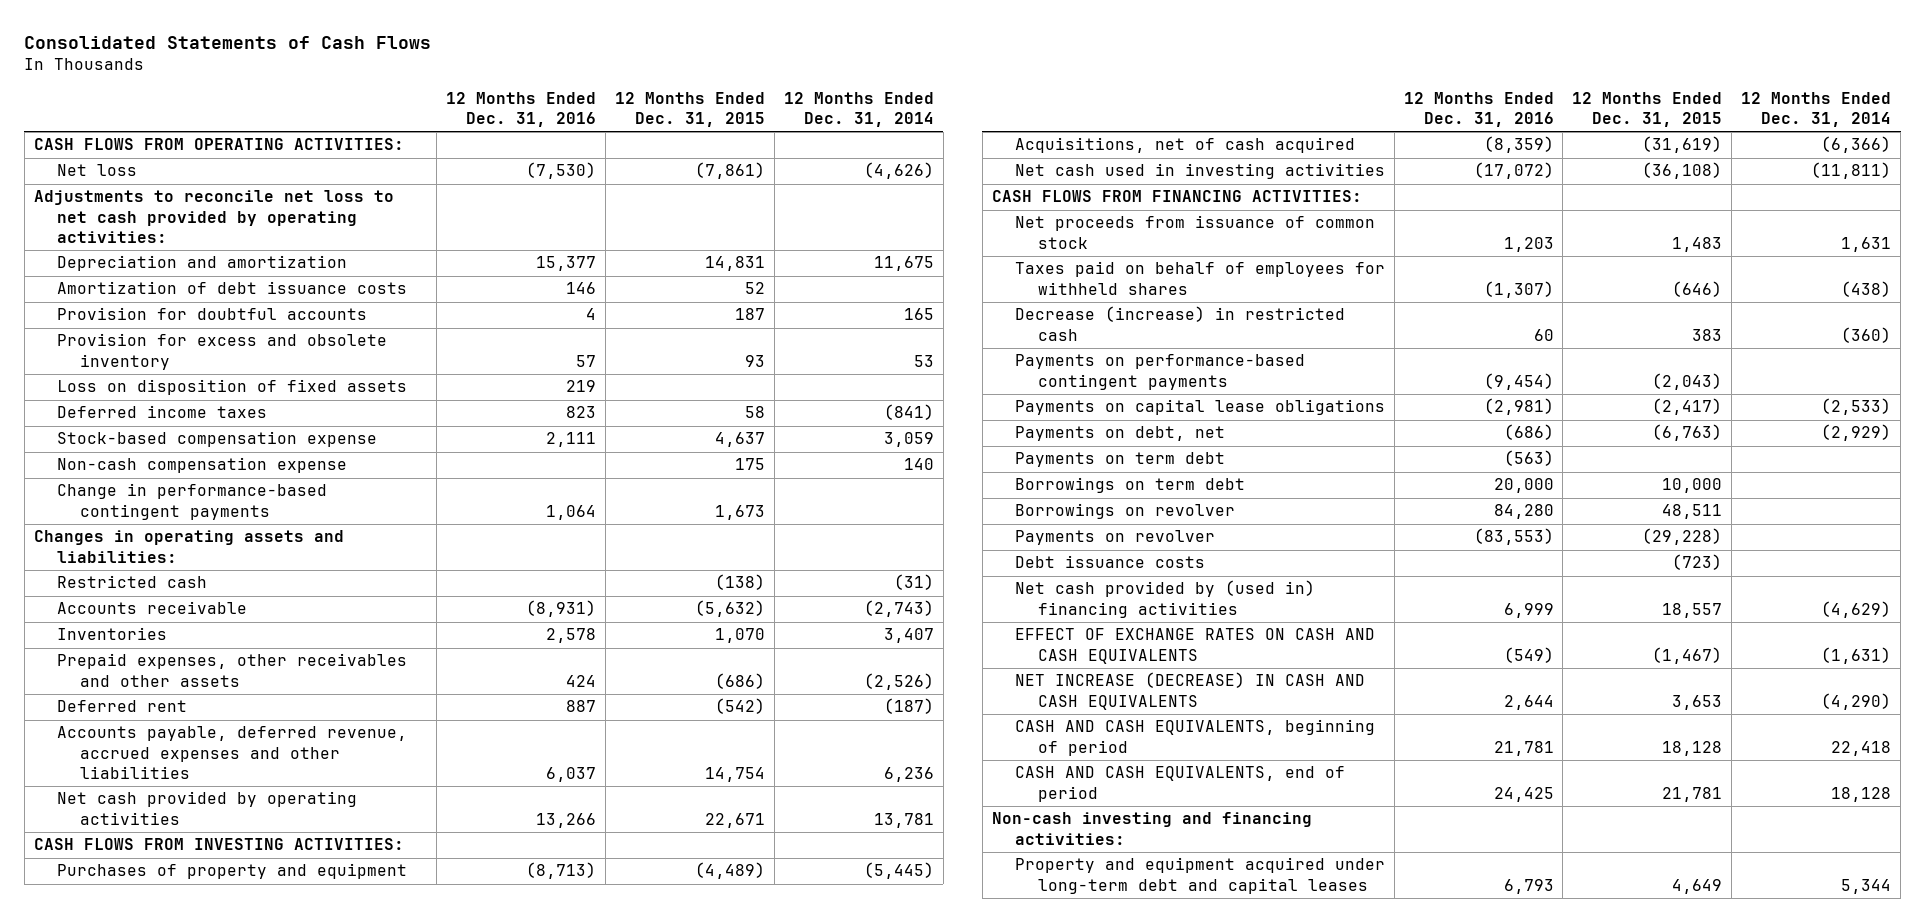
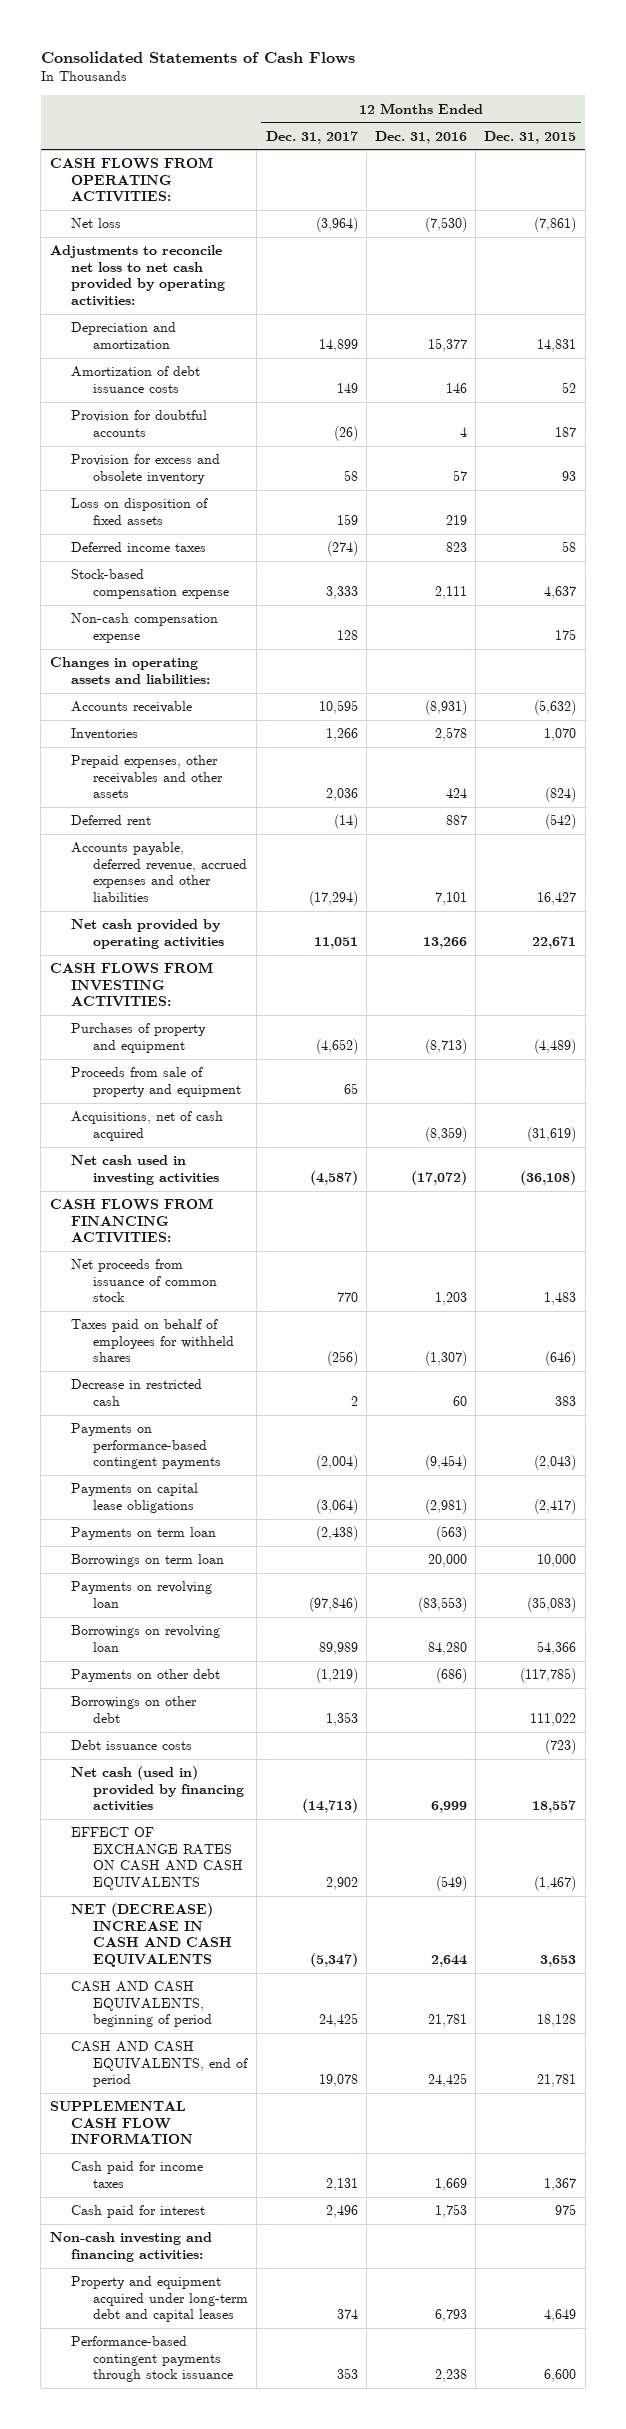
- | 12 Months Ended Dec. 31, 2016 | 12 Months Ended Dec. 31, 2015 | 12 Months Ended Dec. 31, 2014
+ | 12 Months Ended Dec. 31, 2017 | 12 Months Ended Dec. 31, 2016 | 12 Months Ended Dec. 31, 2015
- Change in performance-based contingent payments | 1,064 | 1,673 |
- Restricted cash | | (138) | (31)
- Prepaid expenses, other receivables and other assets | 424 | (686) | (2,526)
+ Prepaid expenses, other receivables and other assets | 2,036 | 424 | (824)
- Accounts payable, deferred revenue, accrued expenses and other liabilities | 6,037 | 14,754 | 6,236
+ Accounts payable, deferred revenue, accrued expenses and other liabilities | (17,294) | 7,101 | 16,427
+ Proceeds from sale of property and equipment | 65 | |
- Decrease (increase) in restricted cash | 60 | 383 | (360)
+ Decrease in restricted cash | 2 | 60 | 383
- Payments on debt, net | (686) | (6,763) | (2,929)
- Payments on term debt | (563) | |
- Borrowings on term debt | 20,000 | 10,000 |
- Borrowings on revolver | 84,280 | 48,511 |
- Payments on revolver | (83,553) | (29,228) |
+ Payments on term loan | (2,438) | (563) |
+ Borrowings on term loan | | 20,000 | 10,000
+ Payments on revolving loan | (97,846) | (83,553) | (35,083)
+ Borrowings on revolving loan | 89,989 | 84,280 | 54,366
+ Payments on other debt | (1,219) | (686) | (117,785)
+ Borrowings on other debt | 1,353 | | 111,022
- Net cash provided by (used in) financing activities | 6,999 | 18,557 | (4,629)
+ Net cash (used in) provided by financing activities | (14,713) | 6,999 | 18,557
- NET INCREASE (DECREASE) IN CASH AND CASH EQUIVALENTS | 2,644 | 3,653 | (4,290)
+ NET (DECREASE) INCREASE IN CASH AND CASH EQUIVALENTS | (5,347) | 2,644 | 3,653
+ SUPPLEMENTAL CASH FLOW INFORMATION
+ Cash paid for income taxes | 2,131 | 1,669 | 1,367
+ Cash paid for interest | 2,496 | 1,753 | 975
+ Performance-based contingent payments through stock issuance | 353 | 2,238 | 6,600

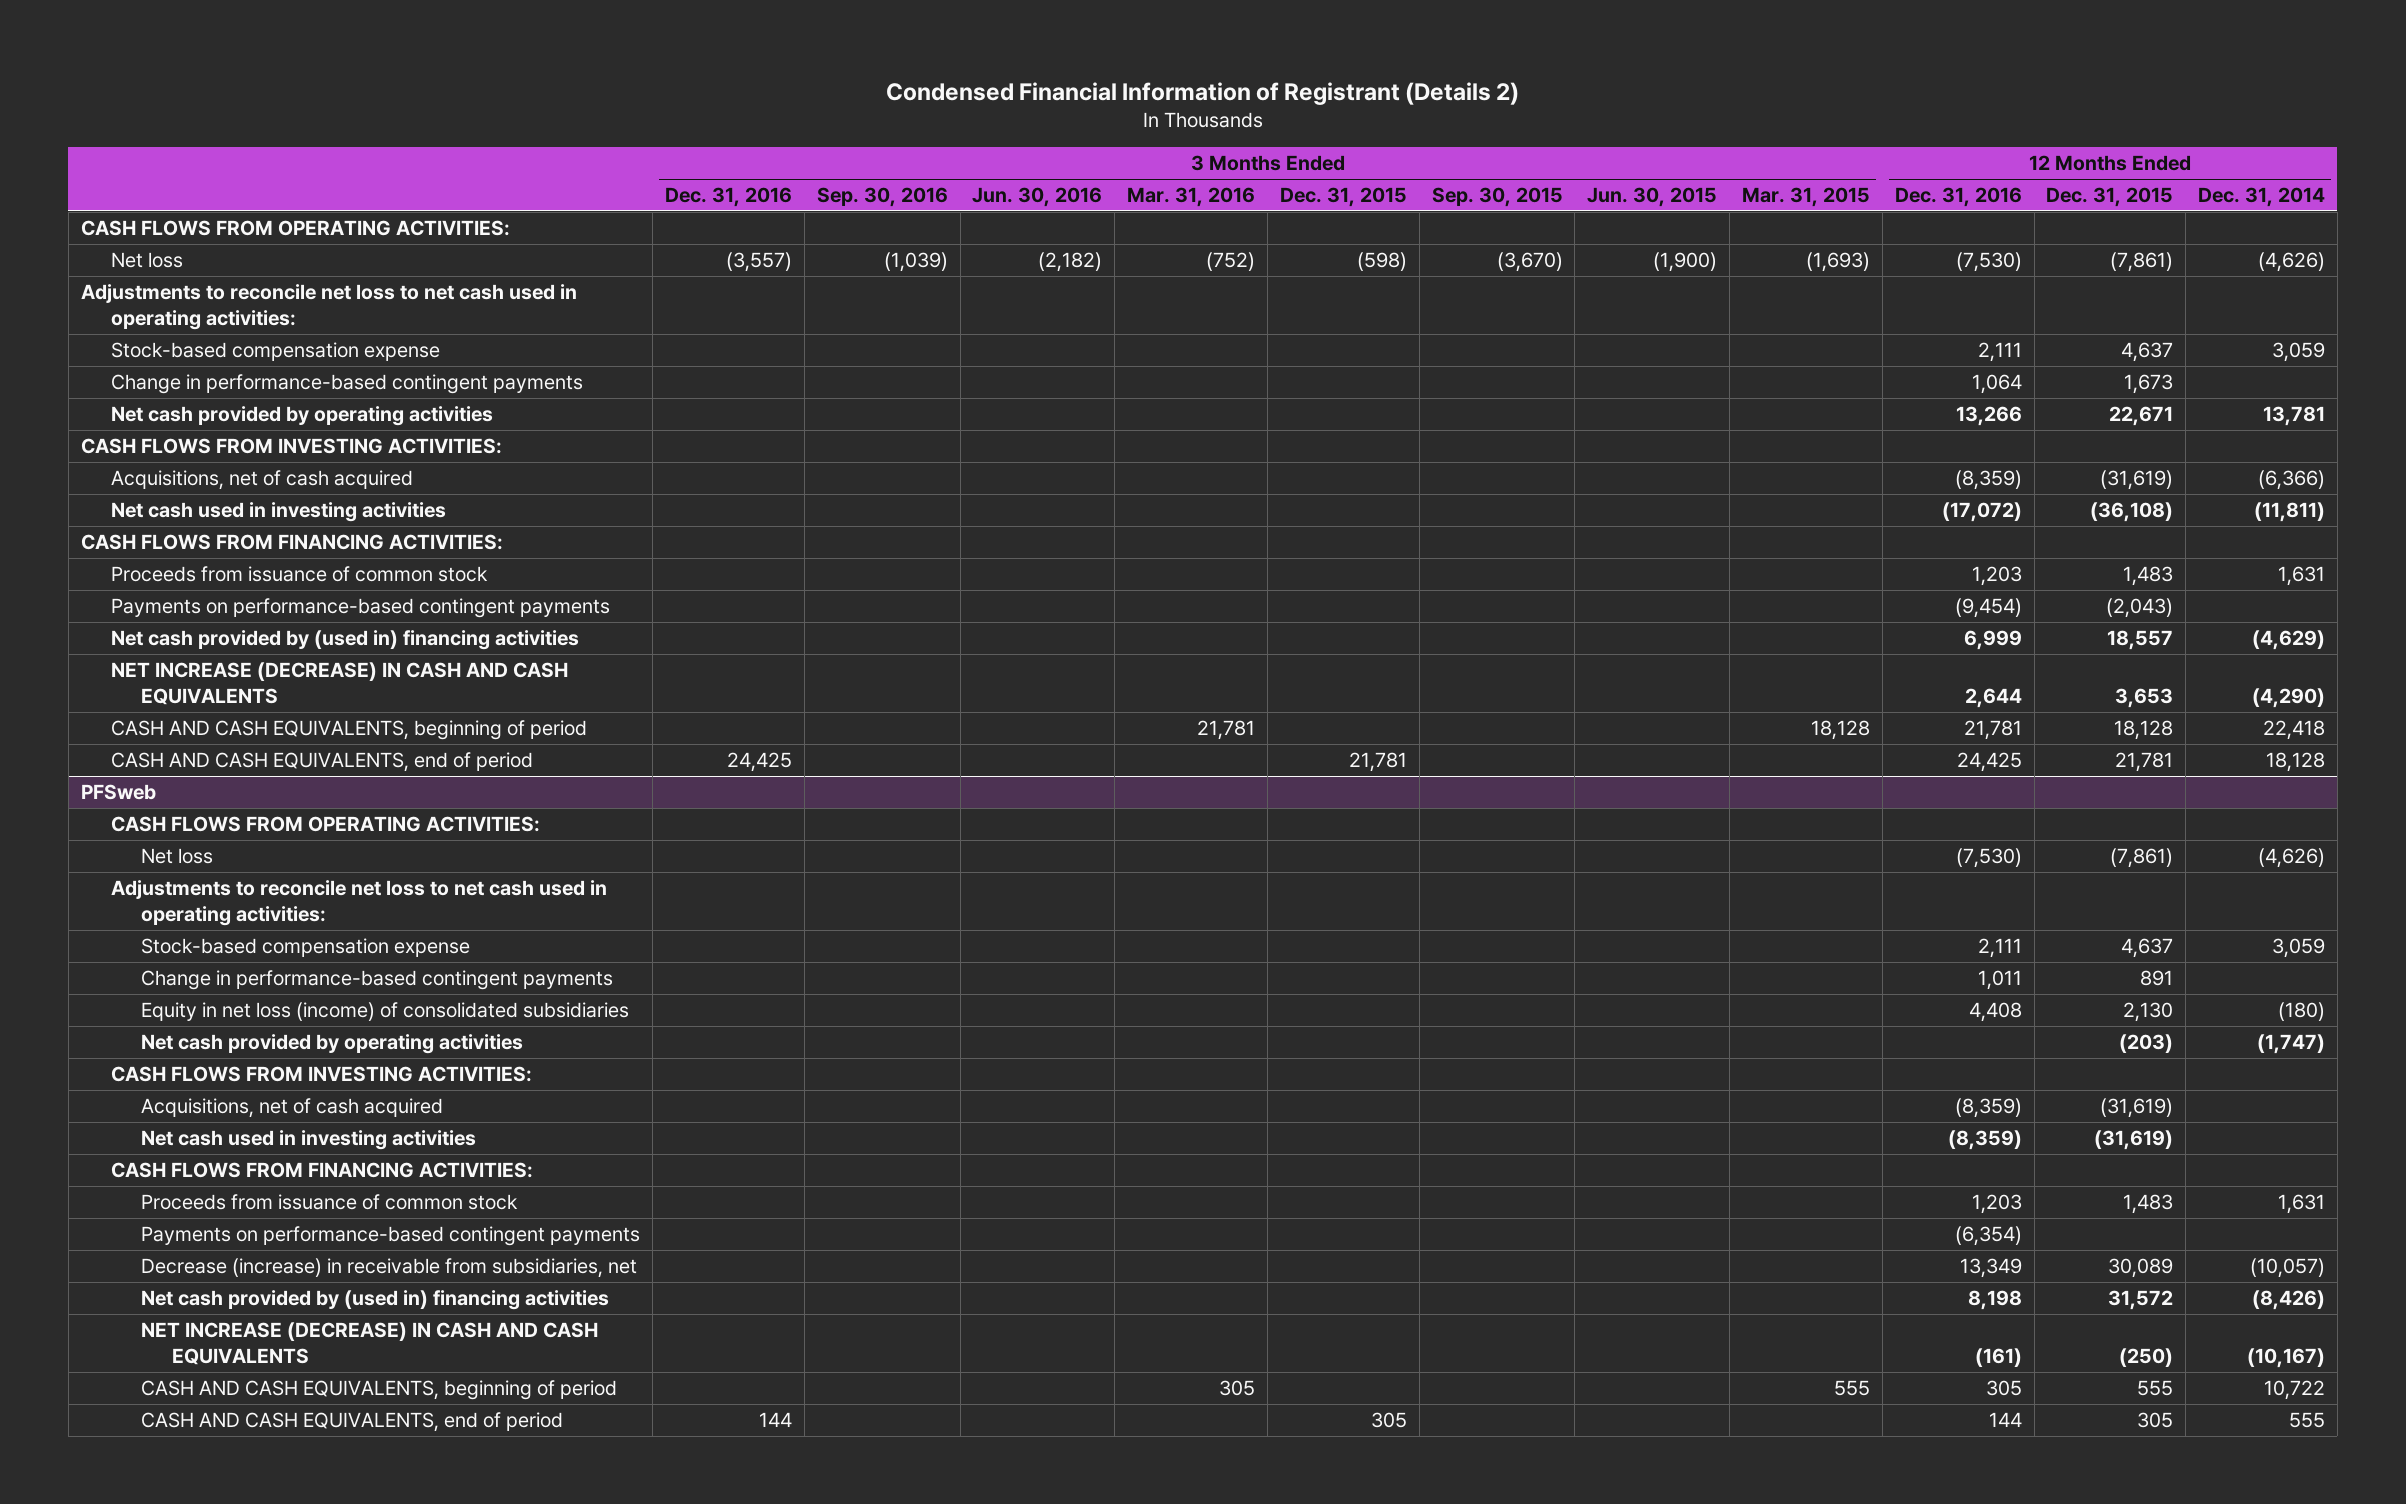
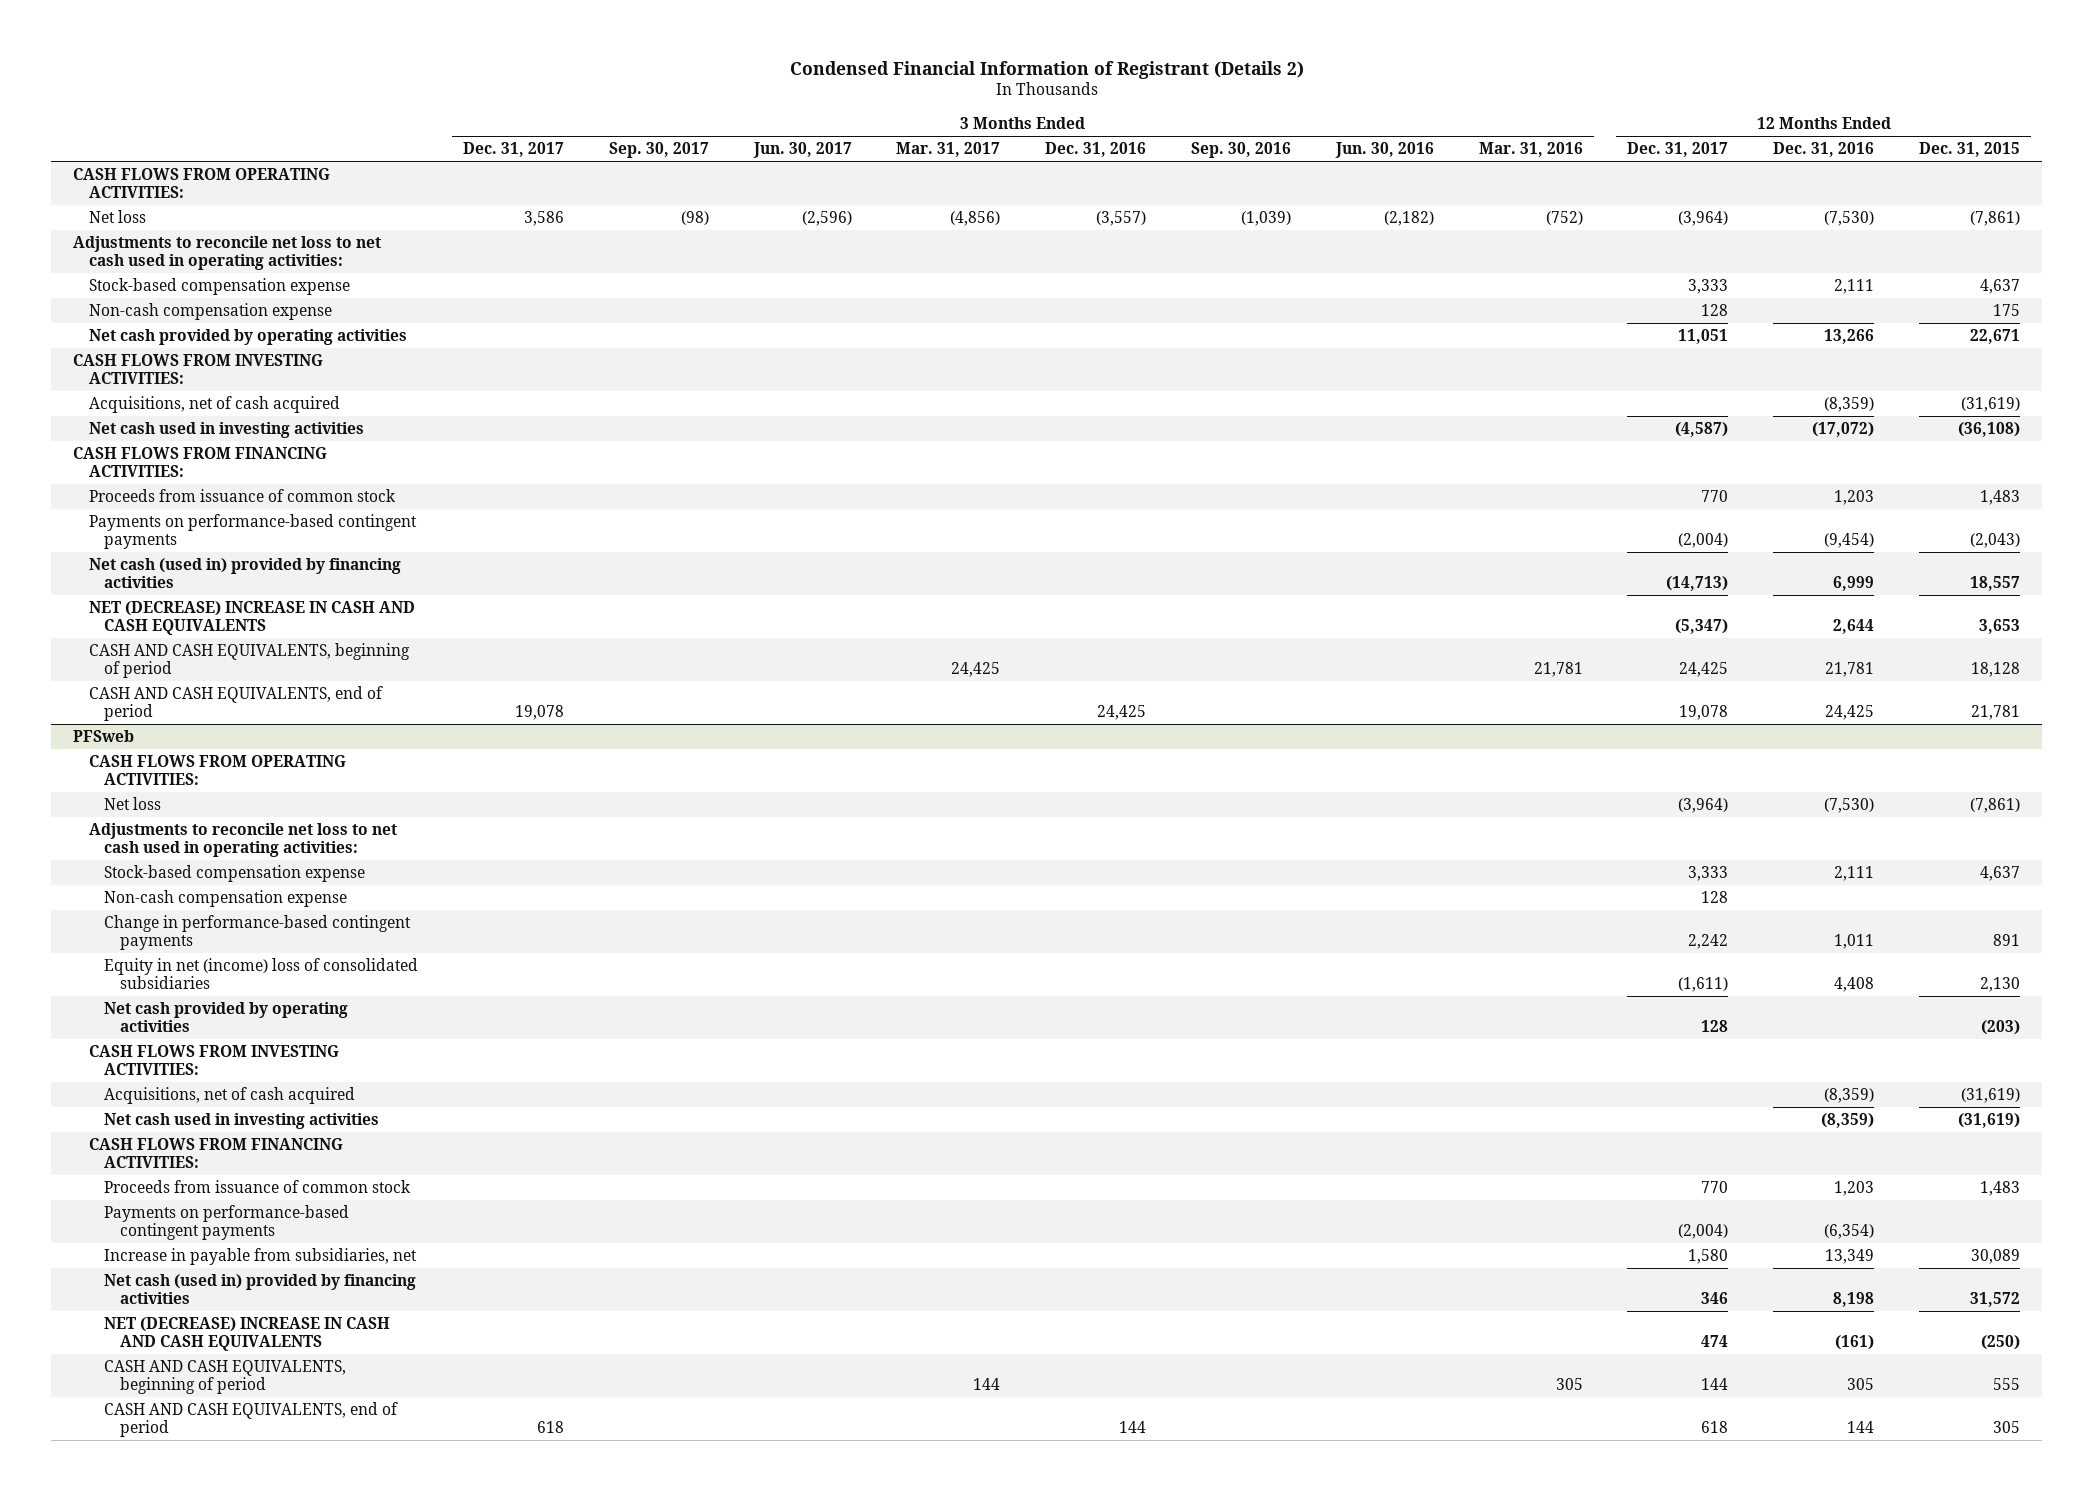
- | 3 Months Ended Dec. 31, 2016 | 3 Months Ended Sep. 30, 2016 | 3 Months Ended Jun. 30, 2016 | 3 Months Ended Mar. 31, 2016 | 3 Months Ended Dec. 31, 2015 | 3 Months Ended Sep. 30, 2015 | 3 Months Ended Jun. 30, 2015 | 3 Months Ended Mar. 31, 2015 | 12 Months Ended Dec. 31, 2016 | 12 Months Ended Dec. 31, 2015 | 12 Months Ended Dec. 31, 2014
+ | 3 Months Ended Dec. 31, 2017 | 3 Months Ended Sep. 30, 2017 | 3 Months Ended Jun. 30, 2017 | 3 Months Ended Mar. 31, 2017 | 3 Months Ended Dec. 31, 2016 | 3 Months Ended Sep. 30, 2016 | 3 Months Ended Jun. 30, 2016 | 3 Months Ended Mar. 31, 2016 | 12 Months Ended Dec. 31, 2017 | 12 Months Ended Dec. 31, 2016 | 12 Months Ended Dec. 31, 2015
- Change in performance-based contingent payments | | | | | | | | | 1,064 | 1,673 |
+ Non-cash compensation expense | | | | | | | | | 128 | | 175
- Net cash provided by (used in) financing activities | | | | | | | | | 6,999 | 18,557 | (4,629)
- NET INCREASE (DECREASE) IN CASH AND CASH EQUIVALENTS | | | | | | | | | 2,644 | 3,653 | (4,290)
+ Net cash (used in) provided by financing activities | | | | | | | | | (14,713) | 6,999 | 18,557
+ NET (DECREASE) INCREASE IN CASH AND CASH EQUIVALENTS | | | | | | | | | (5,347) | 2,644 | 3,653
@ PFSweb
+ Non-cash compensation expense | | | | | | | | | 128 | |
- Equity in net loss (income) of consolidated subsidiaries | | | | | | | | | 4,408 | 2,130 | (180)
+ Equity in net (income) loss of consolidated subsidiaries | | | | | | | | | (1,611) | 4,408 | 2,130
- Decrease (increase) in receivable from subsidiaries, net | | | | | | | | | 13,349 | 30,089 | (10,057)
- Net cash provided by (used in) financing activities | | | | | | | | | 8,198 | 31,572 | (8,426)
- NET INCREASE (DECREASE) IN CASH AND CASH EQUIVALENTS | | | | | | | | | (161) | (250) | (10,167)
+ Increase in payable from subsidiaries, net | | | | | | | | | 1,580 | 13,349 | 30,089
+ Net cash (used in) provided by financing activities | | | | | | | | | 346 | 8,198 | 31,572
+ NET (DECREASE) INCREASE IN CASH AND CASH EQUIVALENTS | | | | | | | | | 474 | (161) | (250)

